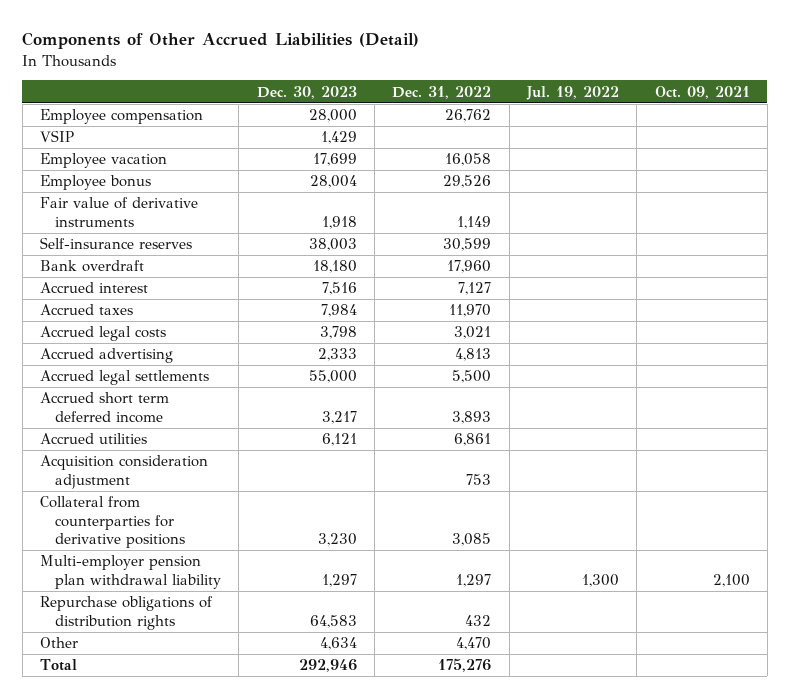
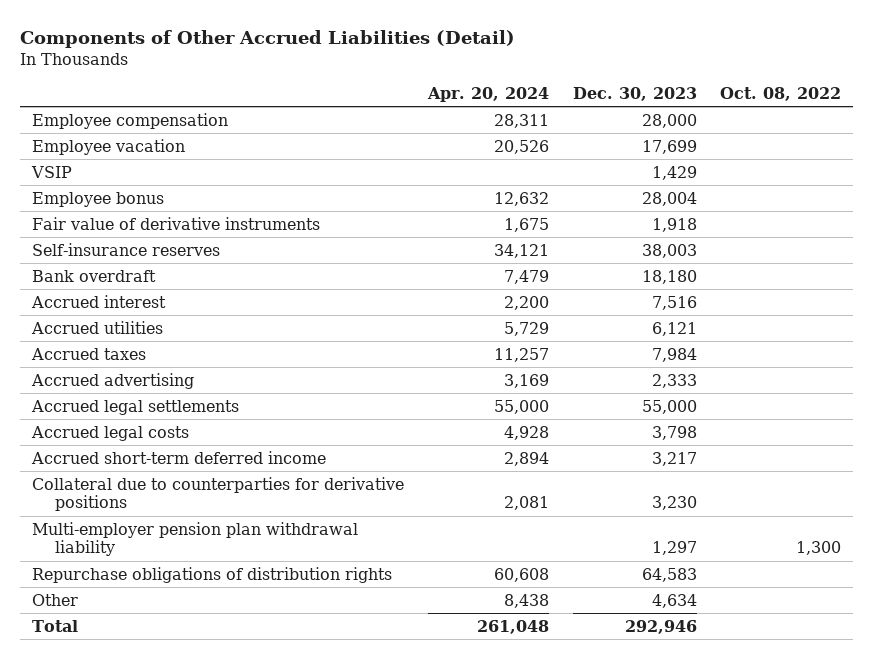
- | Dec. 30, 2023 | Dec. 31, 2022 | Jul. 19, 2022 | Oct. 09, 2021
+ | Apr. 20, 2024 | Dec. 30, 2023 | Oct. 08, 2022
moved down: VSIP | | 1,429 |
moved up: Accrued utilities | 5,729 | 6,121 |
- Accrued short term deferred income | 3,217 | 3,893 | |
- Acquisition consideration adjustment | | 753 | |
- Collateral from counterparties for derivative positions | 3,230 | 3,085 | |
moved down: Accrued legal costs | 4,928 | 3,798 |
+ Accrued short-term deferred income | 2,894 | 3,217 |
+ Collateral due to counterparties for derivative positions | 2,081 | 3,230 |

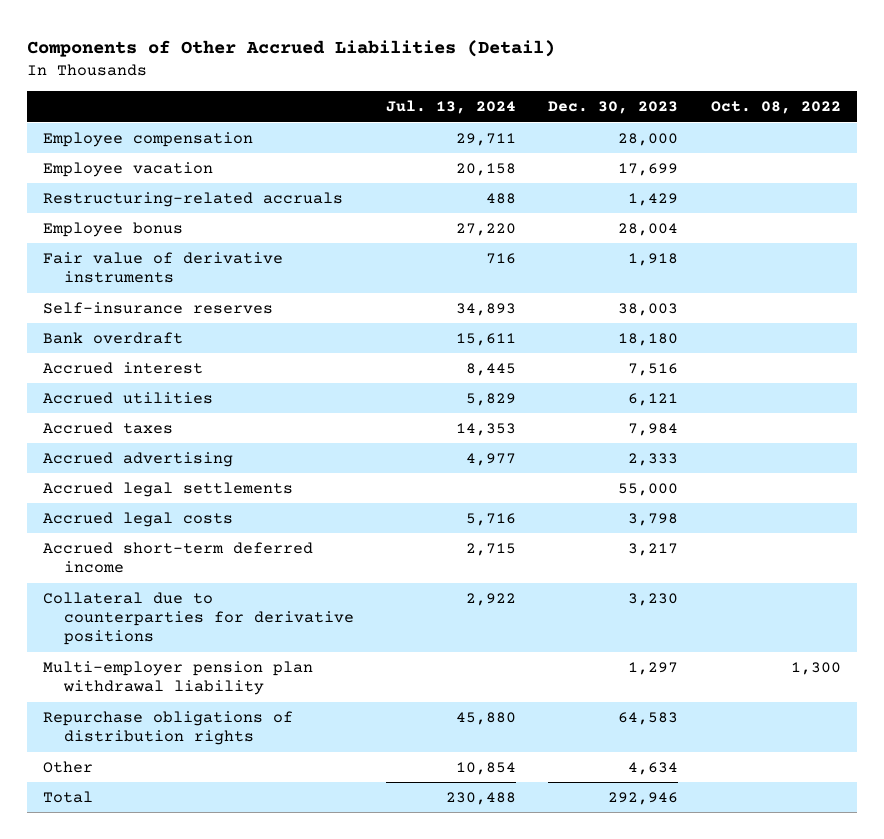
- | Apr. 20, 2024 | Dec. 30, 2023 | Oct. 08, 2022
+ | Jul. 13, 2024 | Dec. 30, 2023 | Oct. 08, 2022
- VSIP | | 1,429 |
+ Restructuring-related accruals | 488 | 1,429 |

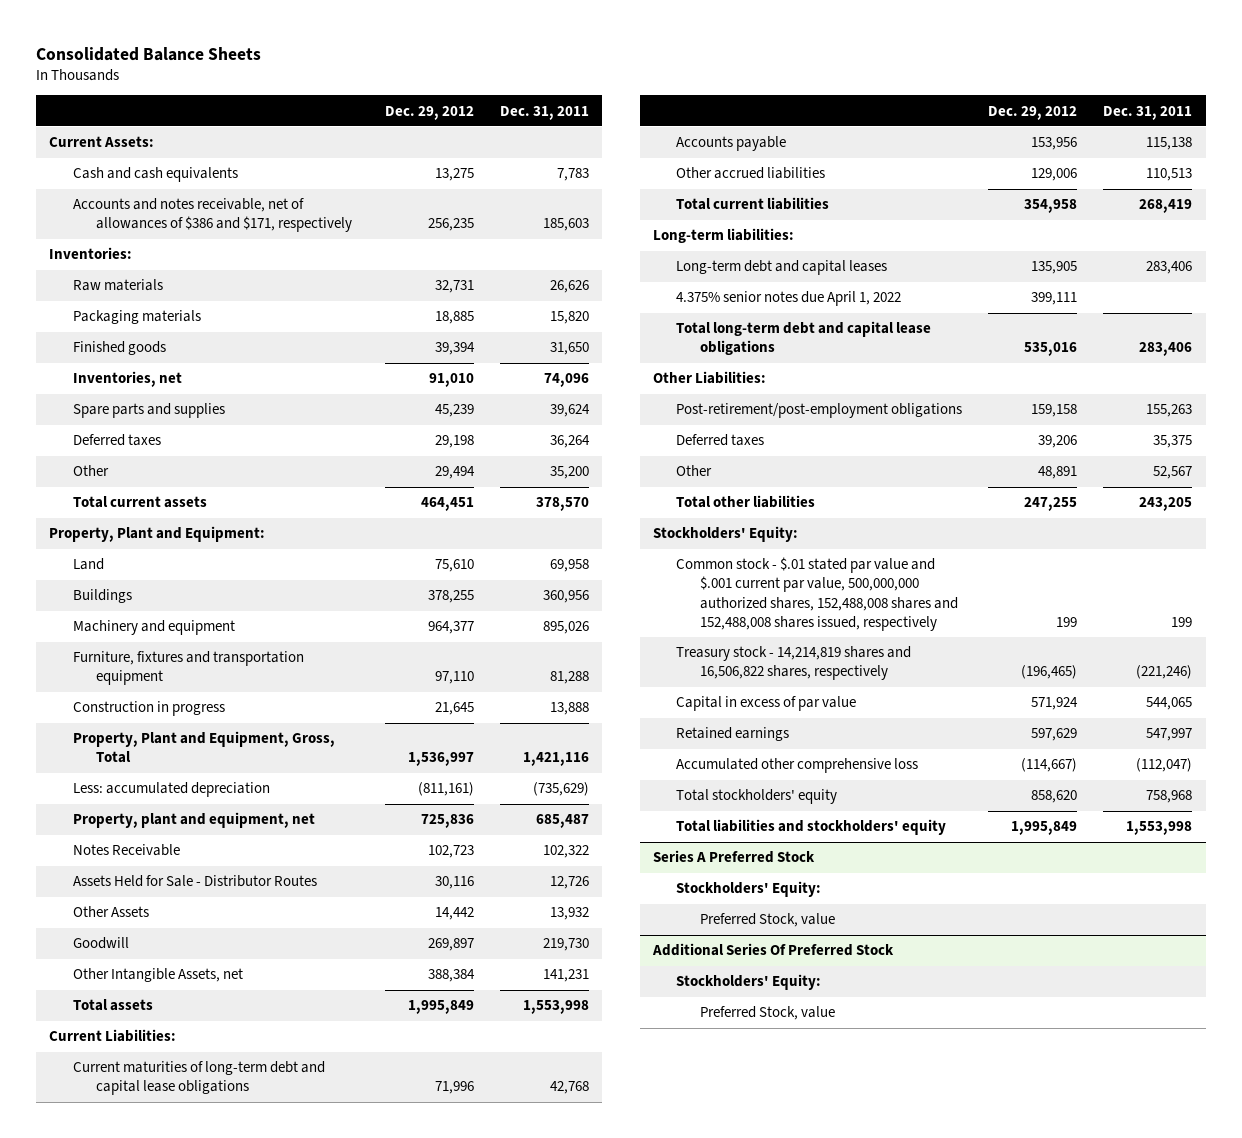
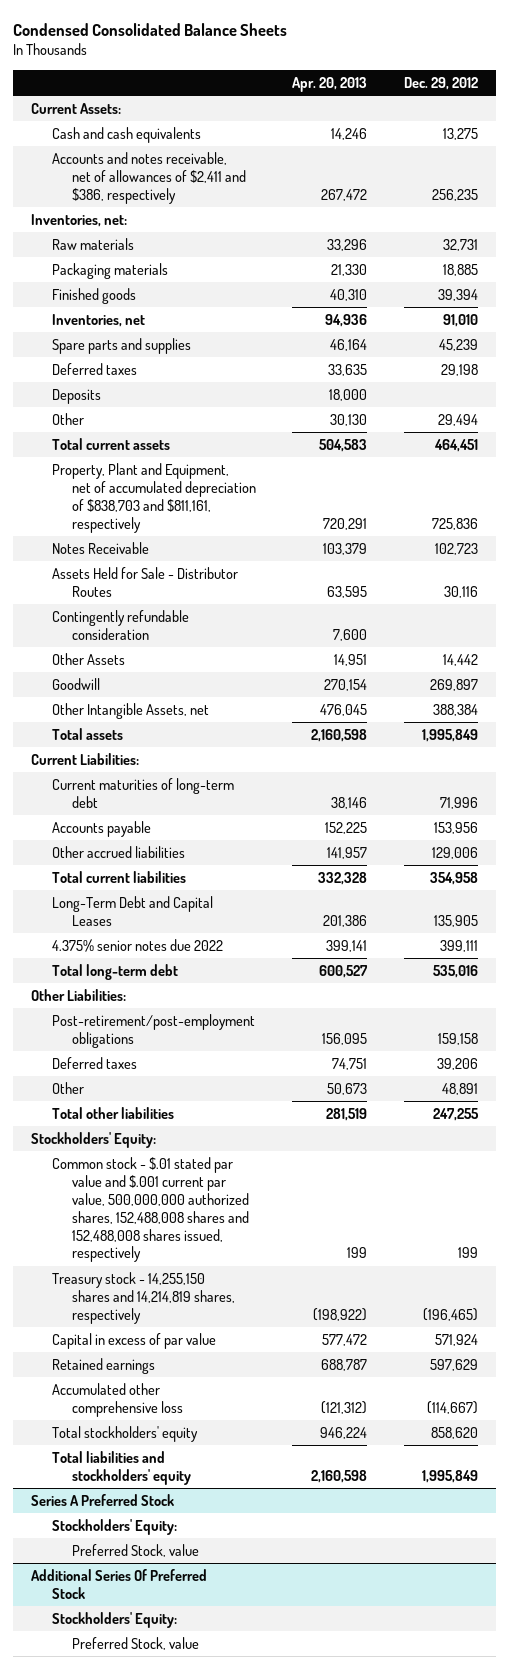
- Consolidated Balance Sheets
+ Condensed Consolidated Balance Sheets
- | Dec. 29, 2012 | Dec. 31, 2011
+ | Apr. 20, 2013 | Dec. 29, 2012
- Accounts and notes receivable, net of allowances of $386 and $171, respectively | 256,235 | 185,603
- Inventories:
+ Accounts and notes receivable, net of allowances of $2,411 and $386, respectively | 267,472 | 256,235
+ Inventories, net:
+ Deposits | 18,000 |
- Property, Plant and Equipment:
- Land | 75,610 | 69,958
- Buildings | 378,255 | 360,956
- Machinery and equipment | 964,377 | 895,026
- Furniture, fixtures and transportation equipment | 97,110 | 81,288
- Construction in progress | 21,645 | 13,888
- Property, Plant and Equipment, Gross, Total | 1,536,997 | 1,421,116
- Less: accumulated depreciation | (811,161) | (735,629)
- Property, plant and equipment, net | 725,836 | 685,487
+ Property, Plant and Equipment, net of accumulated depreciation of $838,703 and $811,161, respectively | 720,291 | 725,836
+ Contingently refundable consideration | 7,600 |
- Current maturities of long-term debt and capital lease obligations | 71,996 | 42,768
+ Current maturities of long-term debt | 38,146 | 71,996
- Long-term liabilities:
- Long-term debt and capital leases | 135,905 | 283,406
- 4.375% senior notes due April 1, 2022 | 399,111 |
- Total long-term debt and capital lease obligations | 535,016 | 283,406
+ Long-Term Debt and Capital Leases | 201,386 | 135,905
+ 4.375% senior notes due 2022 | 399,141 | 399,111
+ Total long-term debt | 600,527 | 535,016
- Treasury stock - 14,214,819 shares and 16,506,822 shares, respectively | (196,465) | (221,246)
+ Treasury stock - 14,255,150 shares and 14,214,819 shares, respectively | (198,922) | (196,465)

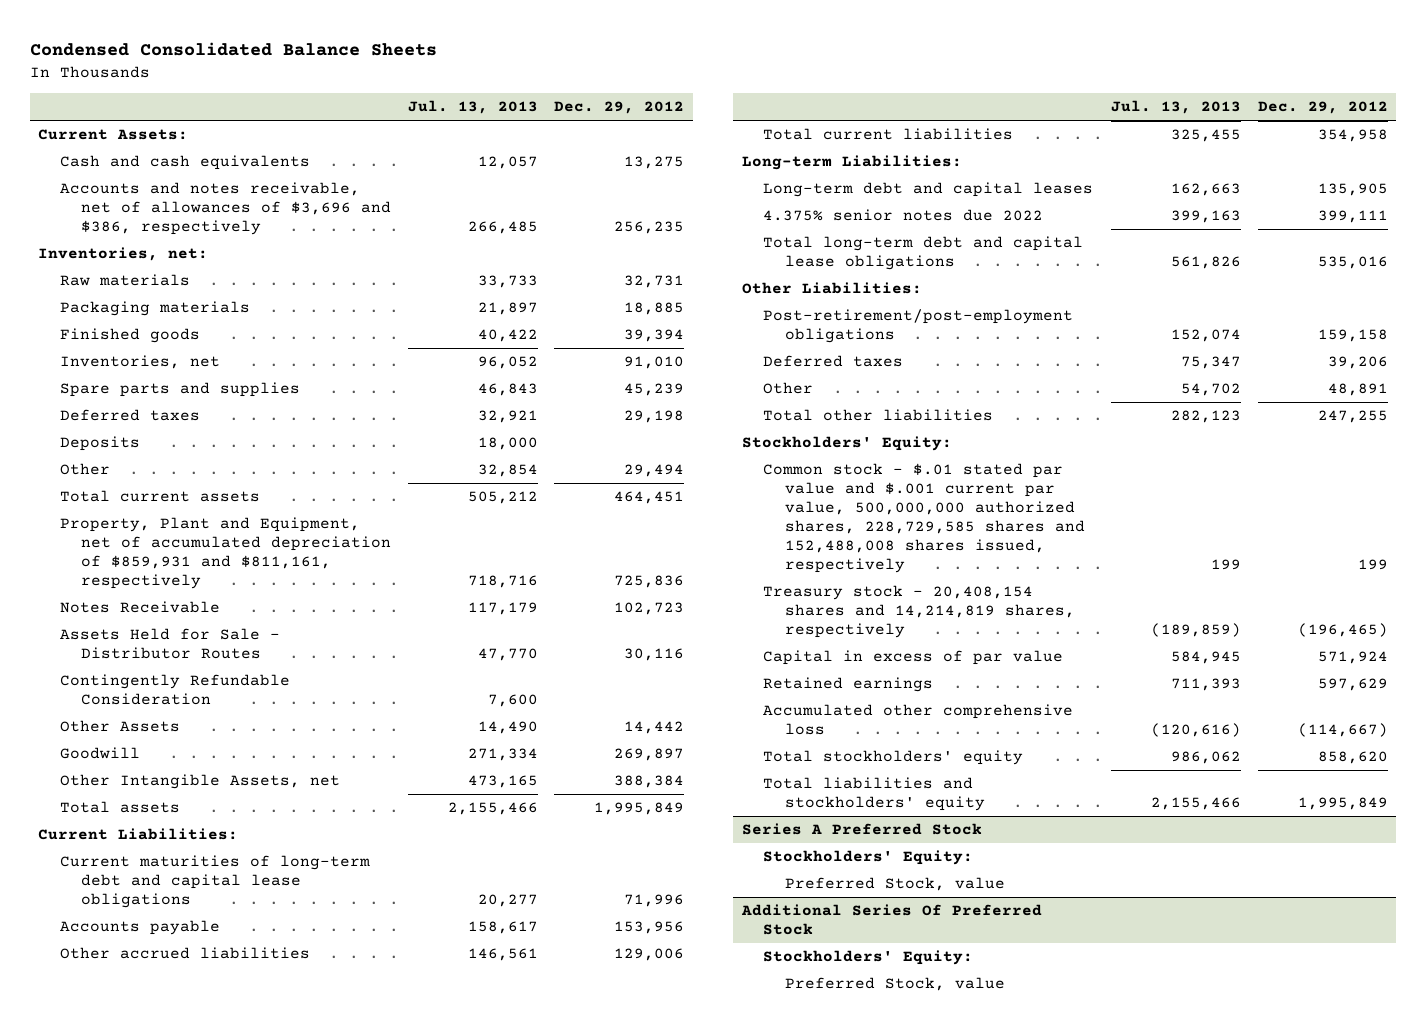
- | Apr. 20, 2013 | Dec. 29, 2012
+ | Jul. 13, 2013 | Dec. 29, 2012
- Accounts and notes receivable, net of allowances of $2,411 and $386, respectively | 267,472 | 256,235
+ Accounts and notes receivable, net of allowances of $3,696 and $386, respectively | 266,485 | 256,235
- Property, Plant and Equipment, net of accumulated depreciation of $838,703 and $811,161, respectively | 720,291 | 725,836
+ Property, Plant and Equipment, net of accumulated depreciation of $859,931 and $811,161, respectively | 718,716 | 725,836
- Contingently refundable consideration | 7,600 |
+ Contingently Refundable Consideration | 7,600 |
- Current maturities of long-term debt | 38,146 | 71,996
+ Current maturities of long-term debt and capital lease obligations | 20,277 | 71,996
- Long-Term Debt and Capital Leases | 201,386 | 135,905
+ Long-term Liabilities:
+ Long-term debt and capital leases | 162,663 | 135,905
- Total long-term debt | 600,527 | 535,016
+ Total long-term debt and capital lease obligations | 561,826 | 535,016
- Common stock - $.01 stated par value and $.001 current par value, 500,000,000 authorized shares, 152,488,008 shares and 152,488,008 shares issued, respectively | 199 | 199
- Treasury stock - 14,255,150 shares and 14,214,819 shares, respectively | (198,922) | (196,465)
+ Common stock - $.01 stated par value and $.001 current par value, 500,000,000 authorized shares, 228,729,585 shares and 152,488,008 shares issued, respectively | 199 | 199
+ Treasury stock - 20,408,154 shares and 14,214,819 shares, respectively | (189,859) | (196,465)

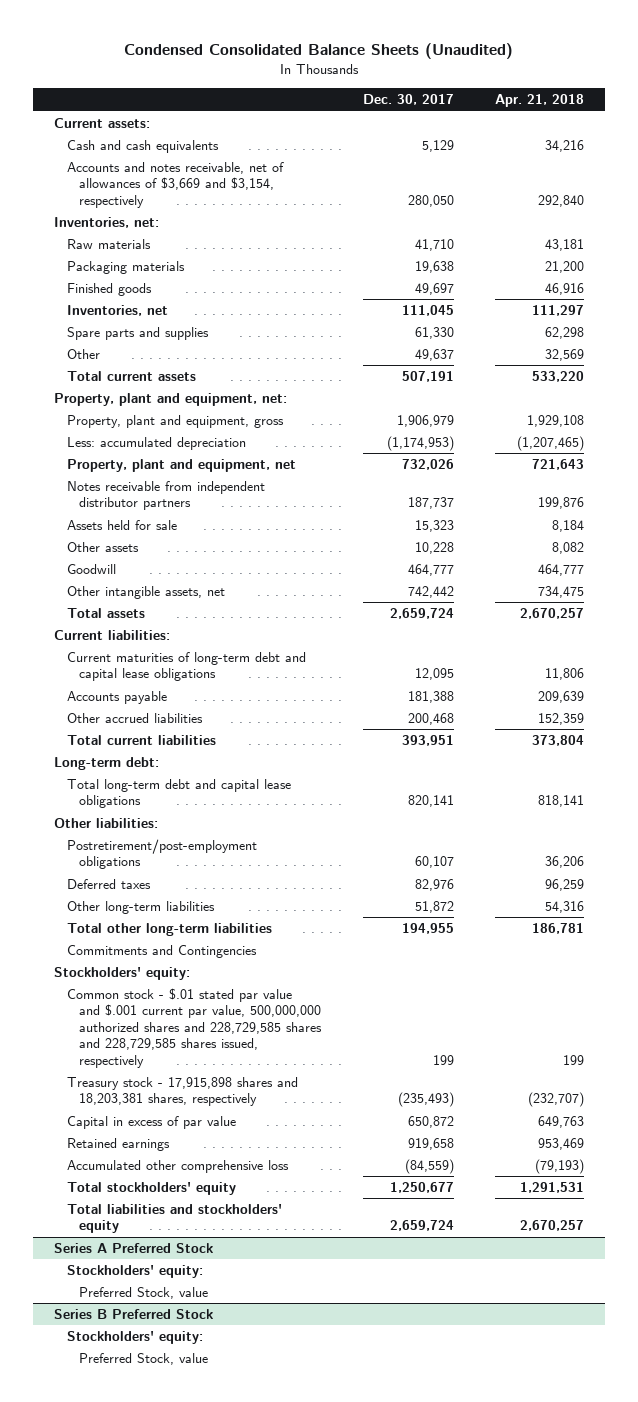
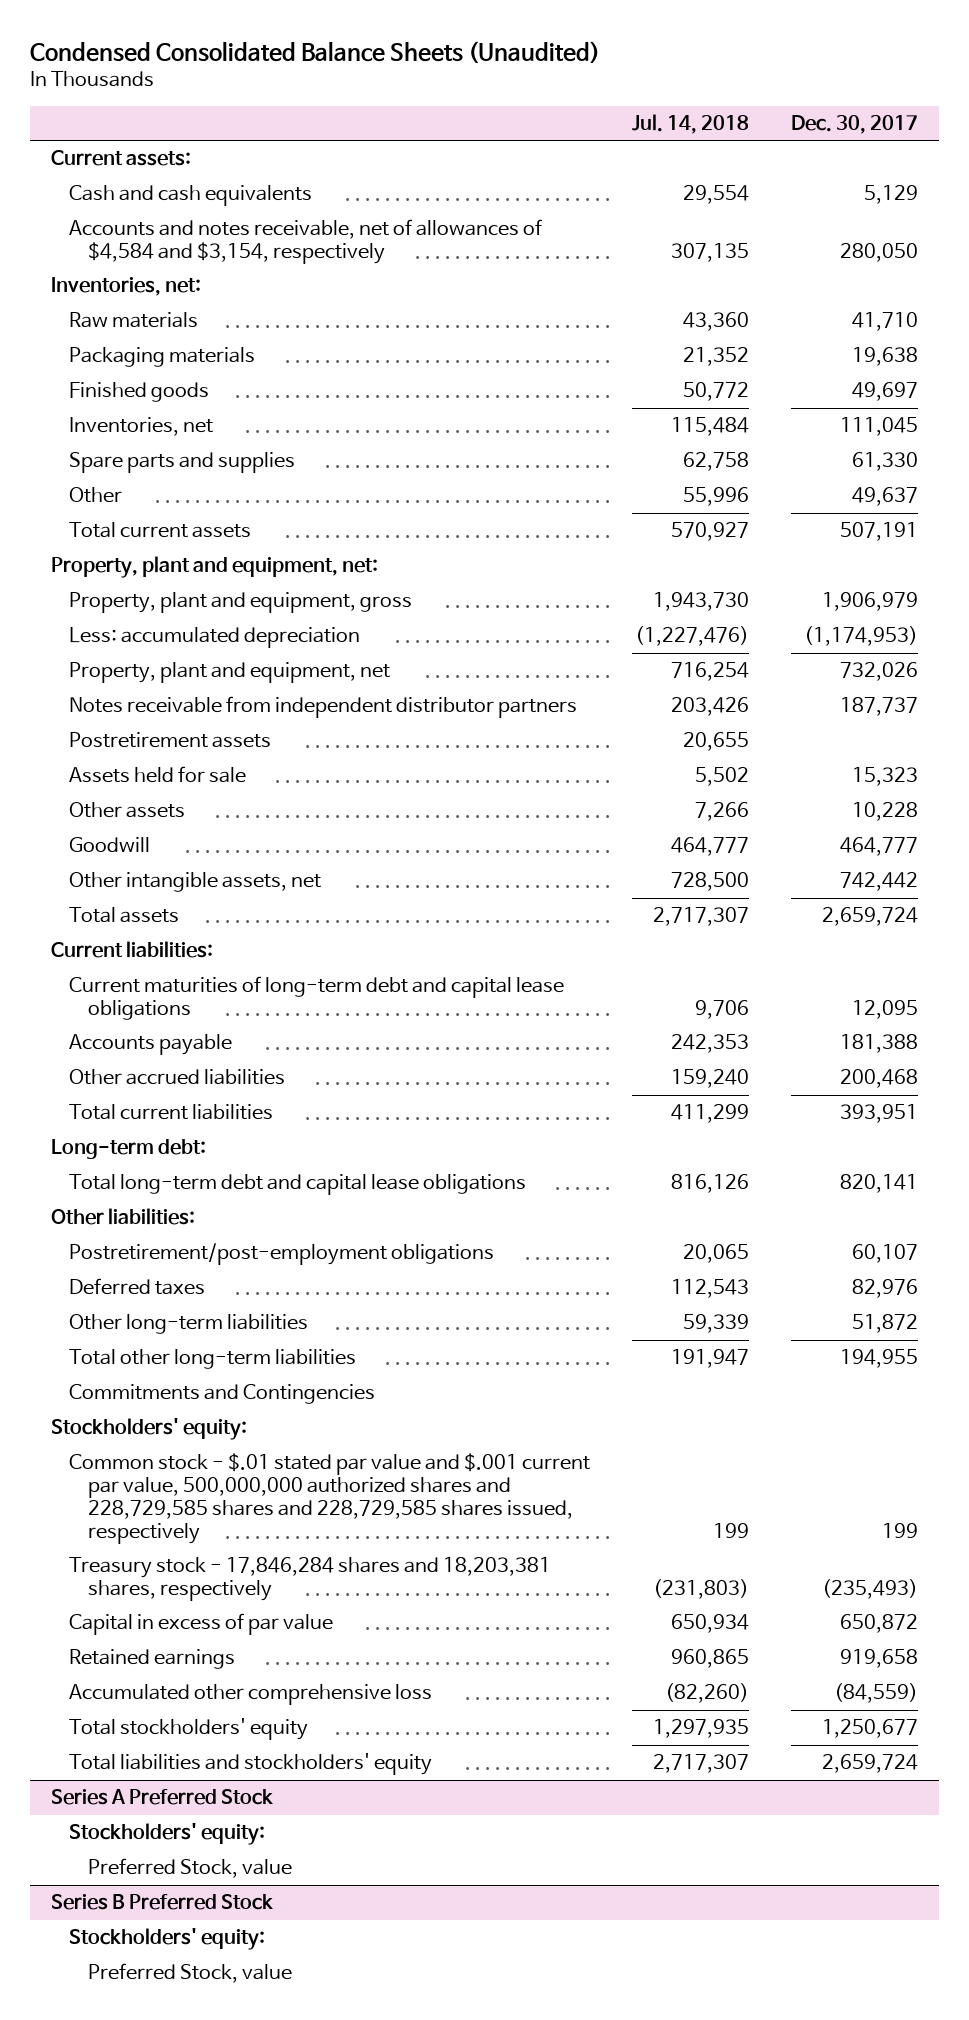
- | Dec. 30, 2017 | Apr. 21, 2018
+ | Jul. 14, 2018 | Dec. 30, 2017
- Accounts and notes receivable, net of allowances of $3,669 and $3,154, respectively | 280,050 | 292,840
+ Accounts and notes receivable, net of allowances of $4,584 and $3,154, respectively | 307,135 | 280,050
+ Postretirement assets | 20,655 |
- Treasury stock - 17,915,898 shares and 18,203,381 shares, respectively | (235,493) | (232,707)
+ Treasury stock - 17,846,284 shares and 18,203,381 shares, respectively | (231,803) | (235,493)

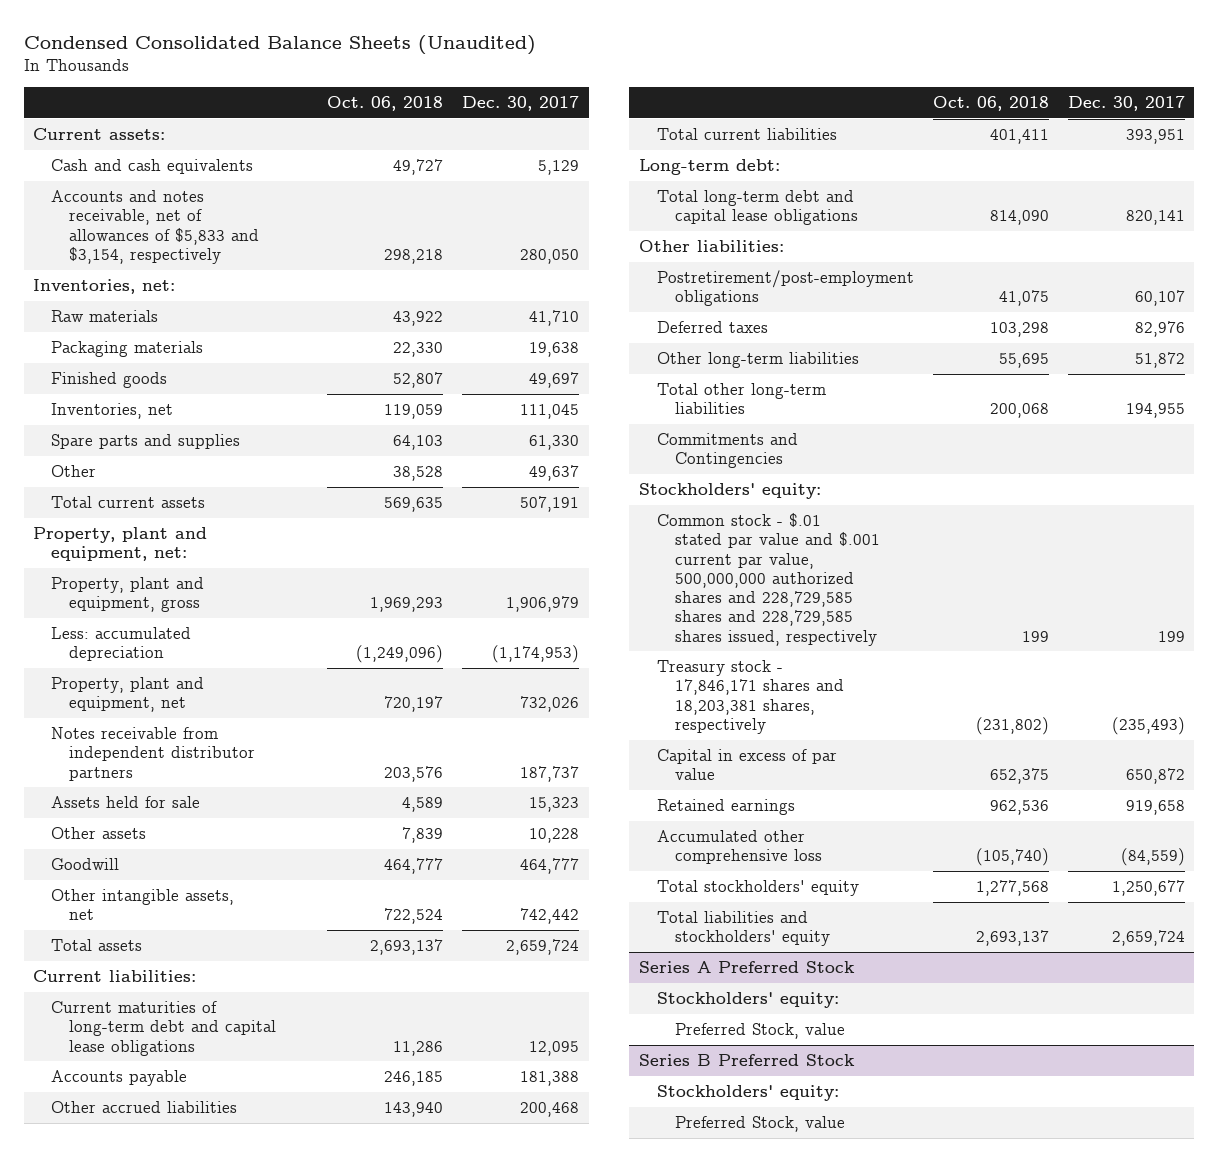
- | Jul. 14, 2018 | Dec. 30, 2017
+ | Oct. 06, 2018 | Dec. 30, 2017
- Accounts and notes receivable, net of allowances of $4,584 and $3,154, respectively | 307,135 | 280,050
+ Accounts and notes receivable, net of allowances of $5,833 and $3,154, respectively | 298,218 | 280,050
- Postretirement assets | 20,655 |
- Treasury stock - 17,846,284 shares and 18,203,381 shares, respectively | (231,803) | (235,493)
+ Treasury stock - 17,846,171 shares and 18,203,381 shares, respectively | (231,802) | (235,493)

